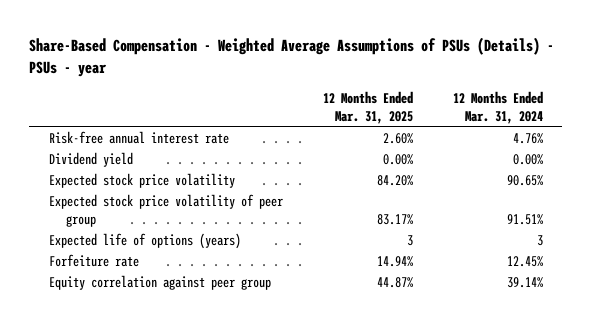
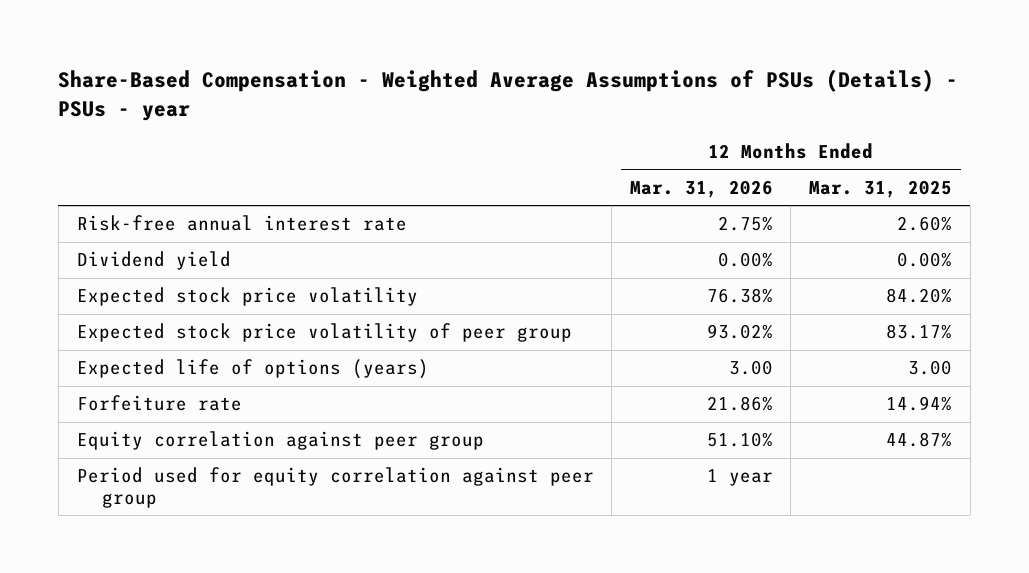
- | 12 Months Ended Mar. 31, 2025 | 12 Months Ended Mar. 31, 2024
+ | 12 Months Ended Mar. 31, 2026 | 12 Months Ended Mar. 31, 2025
- Expected life of options (years) | 3 | 3
+ Expected life of options (years) | 3.00 | 3.00
+ Period used for equity correlation against peer group | 1 year |

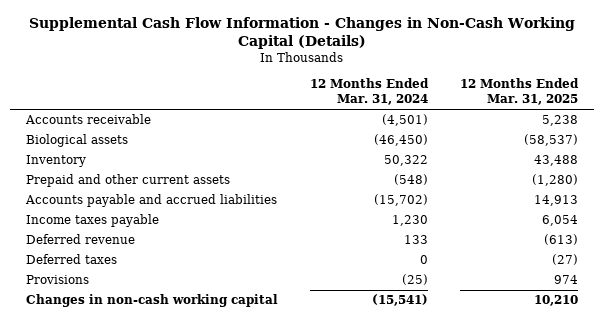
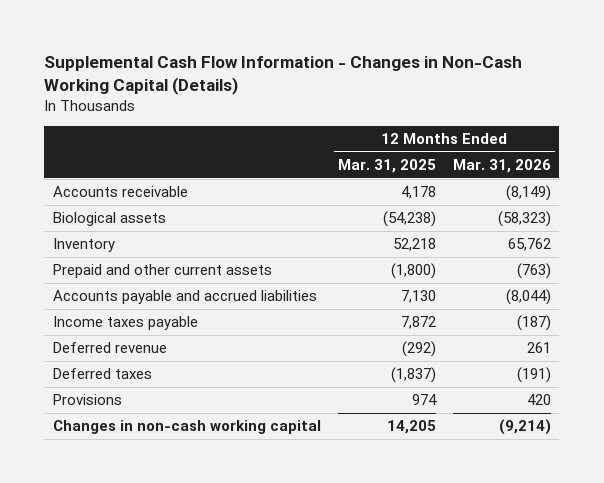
- | 12 Months Ended Mar. 31, 2024 | 12 Months Ended Mar. 31, 2025
+ | 12 Months Ended Mar. 31, 2025 | 12 Months Ended Mar. 31, 2026
- Accounts receivable | (4,501) | 5,238
- Biological assets | (46,450) | (58,537)
- Inventory | 50,322 | 43,488
- Prepaid and other current assets | (548) | (1,280)
- Accounts payable and accrued liabilities | (15,702) | 14,913
- Income taxes payable | 1,230 | 6,054
- Deferred revenue | 133 | (613)
- Deferred taxes | 0 | (27)
+ Accounts receivable | 4,178 | (8,149)
+ Biological assets | (54,238) | (58,323)
+ Inventory | 52,218 | 65,762
+ Prepaid and other current assets | (1,800) | (763)
+ Accounts payable and accrued liabilities | 7,130 | (8,044)
+ Income taxes payable | 7,872 | (187)
+ Deferred revenue | (292) | 261
+ Deferred taxes | (1,837) | (191)
- Changes in non-cash working capital | (15,541) | 10,210
+ Changes in non-cash working capital | 14,205 | (9,214)

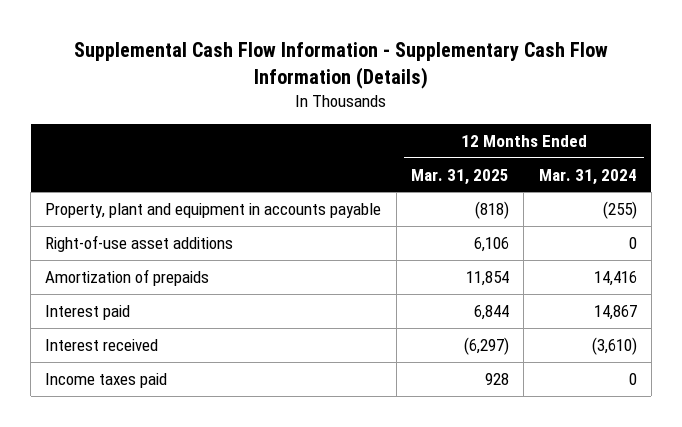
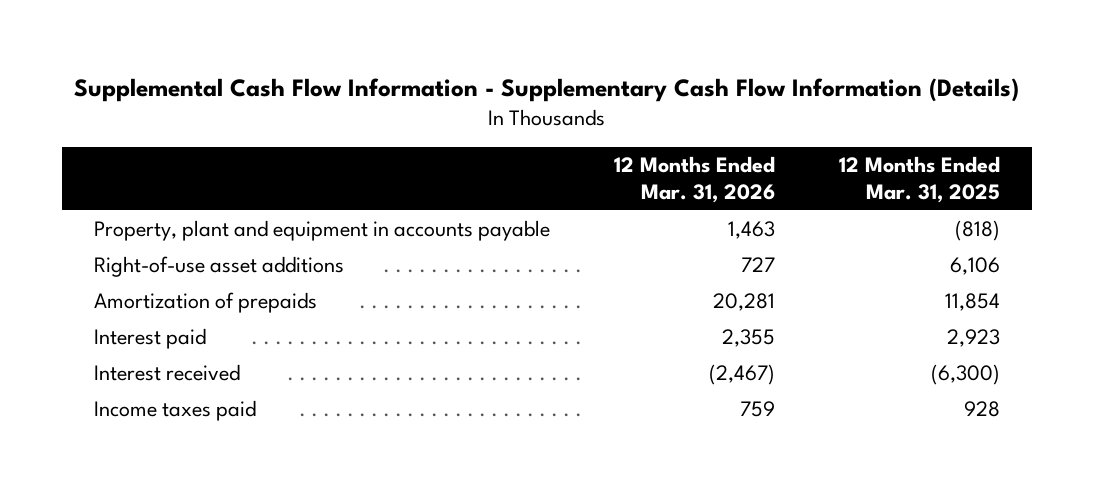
- | 12 Months Ended Mar. 31, 2025 | 12 Months Ended Mar. 31, 2024
+ | 12 Months Ended Mar. 31, 2026 | 12 Months Ended Mar. 31, 2025
- Interest paid | 6,844 | 14,867
- Interest received | (6,297) | (3,610)
+ Interest paid | 2,355 | 2,923
+ Interest received | (2,467) | (6,300)

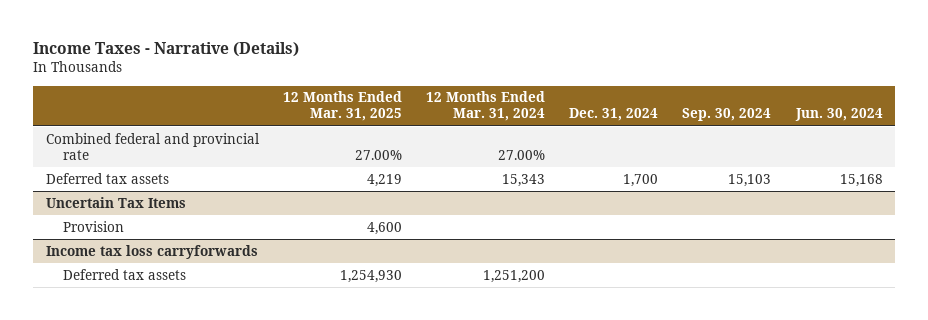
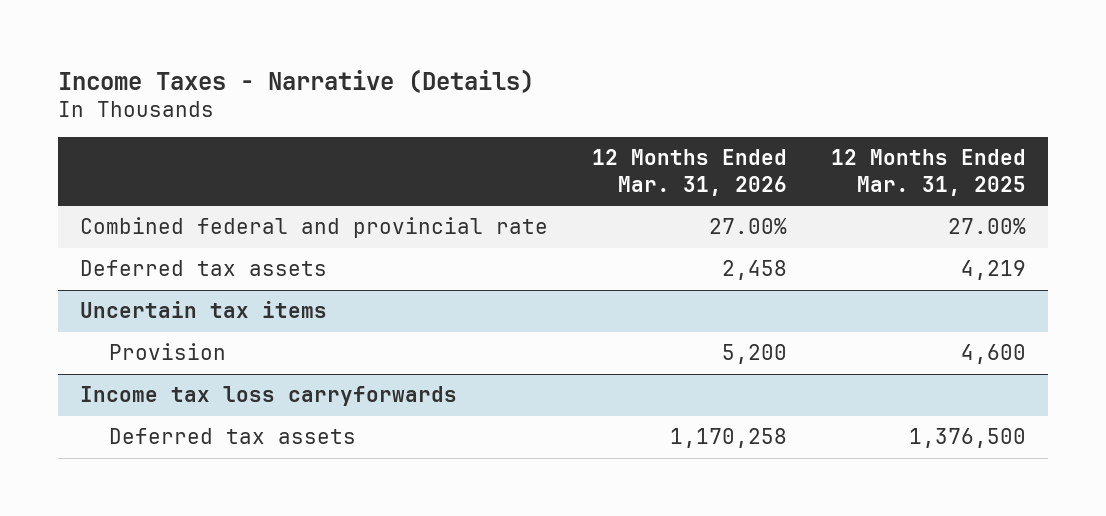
- | 12 Months Ended Mar. 31, 2025 | 12 Months Ended Mar. 31, 2024 | Dec. 31, 2024 | Sep. 30, 2024 | Jun. 30, 2024
+ | 12 Months Ended Mar. 31, 2026 | 12 Months Ended Mar. 31, 2025
- Uncertain Tax Items
+ Uncertain tax items
@ Income tax loss carryforwards
- Deferred tax assets | 1,254,930 | 1,251,200 | | |
+ Deferred tax assets | 1,170,258 | 1,376,500

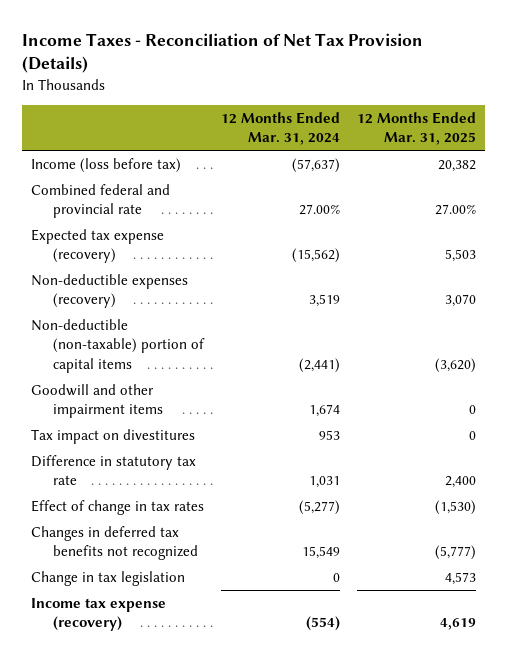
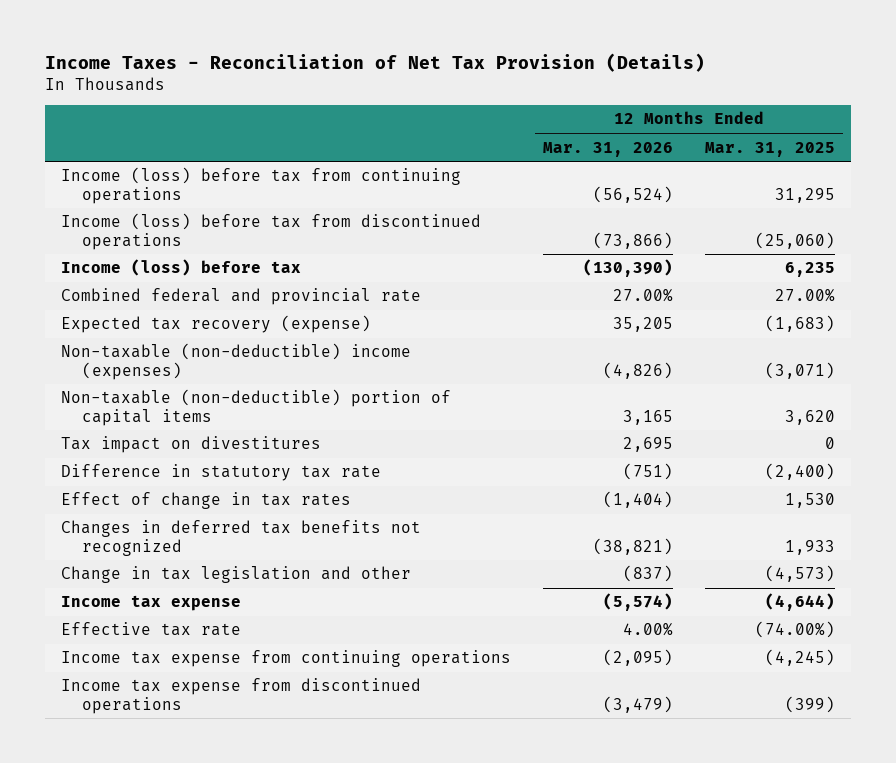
- | 12 Months Ended Mar. 31, 2024 | 12 Months Ended Mar. 31, 2025
+ | 12 Months Ended Mar. 31, 2026 | 12 Months Ended Mar. 31, 2025
- Income (loss before tax) | (57,637) | 20,382
+ Income (loss) before tax from continuing operations | (56,524) | 31,295
+ Income (loss) before tax from discontinued operations | (73,866) | (25,060)
+ Income (loss) before tax | (130,390) | 6,235
- Expected tax expense (recovery) | (15,562) | 5,503
- Non-deductible expenses (recovery) | 3,519 | 3,070
- Non-deductible (non-taxable) portion of capital items | (2,441) | (3,620)
- Goodwill and other impairment items | 1,674 | 0
+ Expected tax recovery (expense) | 35,205 | (1,683)
+ Non-taxable (non-deductible) income (expenses) | (4,826) | (3,071)
+ Non-taxable (non-deductible) portion of capital items | 3,165 | 3,620
- Difference in statutory tax rate | 1,031 | 2,400
- Effect of change in tax rates | (5,277) | (1,530)
- Changes in deferred tax benefits not recognized | 15,549 | (5,777)
- Change in tax legislation | 0 | 4,573
- Income tax expense (recovery) | (554) | 4,619
+ Difference in statutory tax rate | (751) | (2,400)
+ Effect of change in tax rates | (1,404) | 1,530
+ Changes in deferred tax benefits not recognized | (38,821) | 1,933
+ Change in tax legislation and other | (837) | (4,573)
+ Income tax expense | (5,574) | (4,644)
+ Effective tax rate | 4.00% | (74.00%)
+ Income tax expense from continuing operations | (2,095) | (4,245)
+ Income tax expense from discontinued operations | (3,479) | (399)

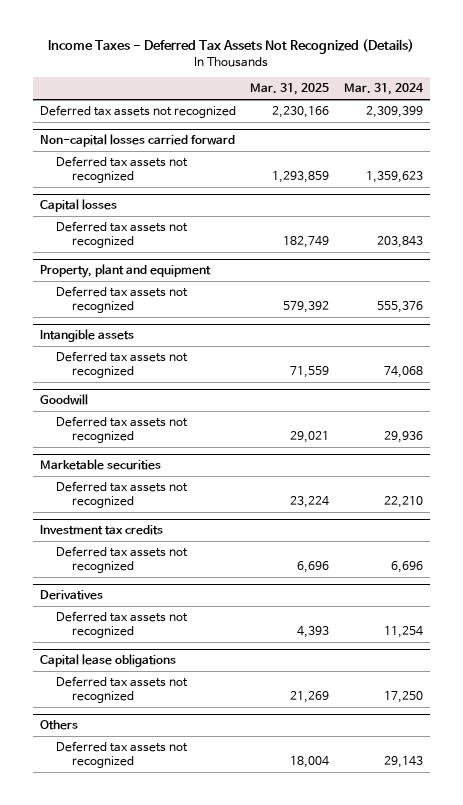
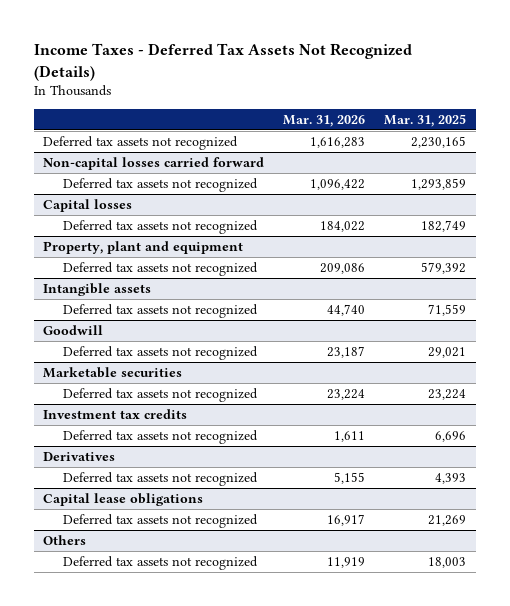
- | Mar. 31, 2025 | Mar. 31, 2024
+ | Mar. 31, 2026 | Mar. 31, 2025
- Deferred tax assets not recognized | 2,230,166 | 2,309,399
+ Deferred tax assets not recognized | 1,616,283 | 2,230,165
@ Others
- Deferred tax assets not recognized | 18,004 | 29,143
+ Deferred tax assets not recognized | 11,919 | 18,003

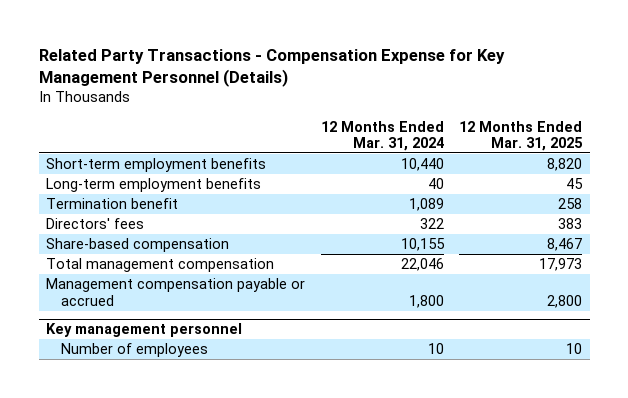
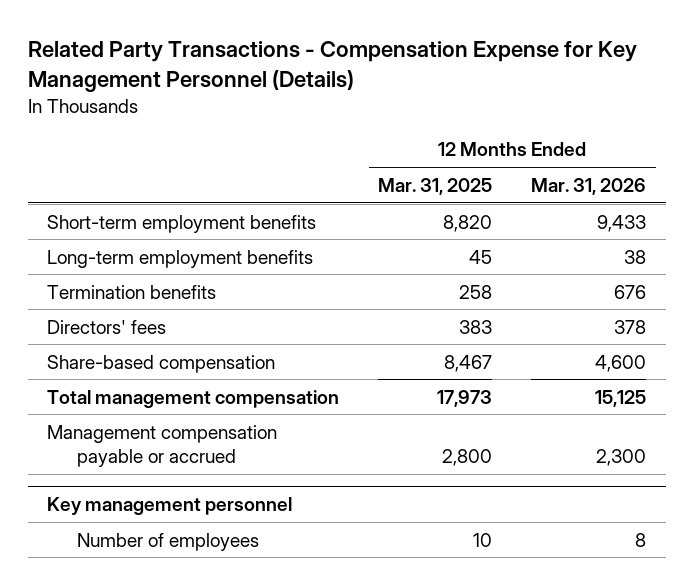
- | 12 Months Ended Mar. 31, 2024 | 12 Months Ended Mar. 31, 2025
+ | 12 Months Ended Mar. 31, 2025 | 12 Months Ended Mar. 31, 2026
- Termination benefit | 1,089 | 258
+ Termination benefits | 258 | 676

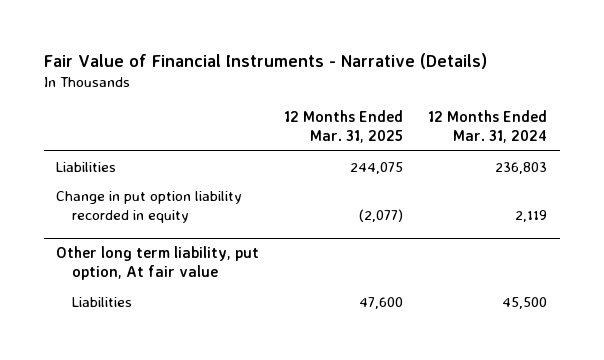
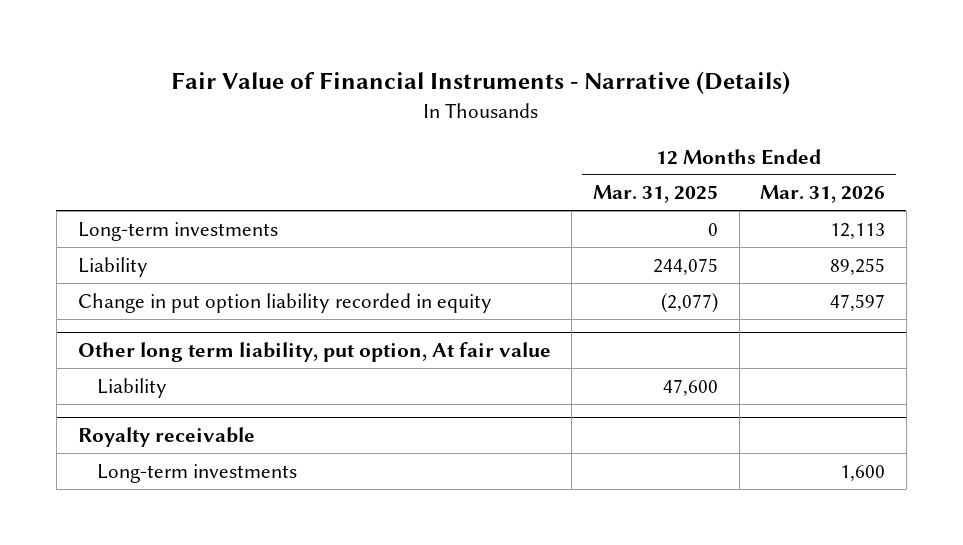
- | 12 Months Ended Mar. 31, 2025 | 12 Months Ended Mar. 31, 2024
+ | 12 Months Ended Mar. 31, 2025 | 12 Months Ended Mar. 31, 2026
- Liabilities | 244,075 | 236,803
+ Long-term investments | 0 | 12,113
+ Liability | 244,075 | 89,255
@ Other long term liability, put option, At fair value
- Liabilities | 47,600 | 45,500
+ Liability | 47,600 |
+ Royalty receivable
+ Long-term investments | | 1,600

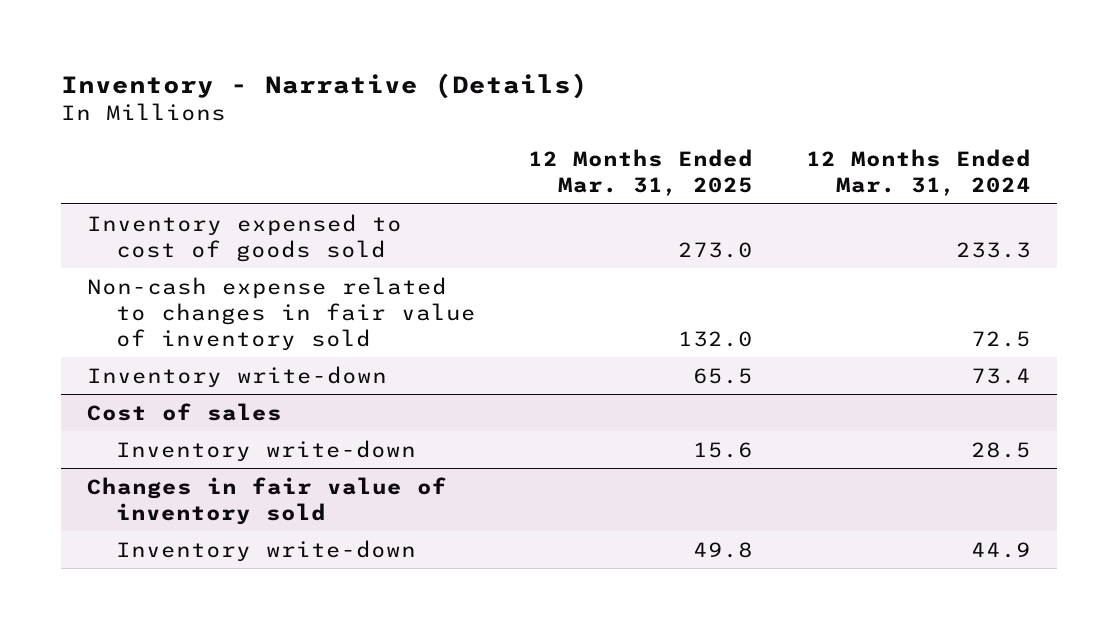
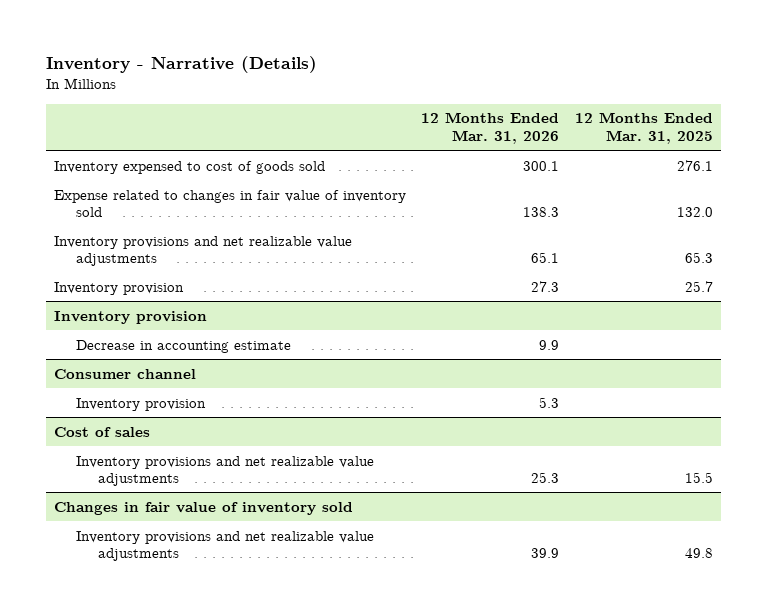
- | 12 Months Ended Mar. 31, 2025 | 12 Months Ended Mar. 31, 2024
+ | 12 Months Ended Mar. 31, 2026 | 12 Months Ended Mar. 31, 2025
- Inventory expensed to cost of goods sold | 273.0 | 233.3
- Non-cash expense related to changes in fair value of inventory sold | 132.0 | 72.5
- Inventory write-down | 65.5 | 73.4
+ Inventory expensed to cost of goods sold | 300.1 | 276.1
+ Expense related to changes in fair value of inventory sold | 138.3 | 132.0
+ Inventory provisions and net realizable value adjustments | 65.1 | 65.3
+ Inventory provision | 27.3 | 25.7
+ Inventory provision
+ Decrease in accounting estimate | 9.9 |
+ Consumer channel
+ Inventory provision | 5.3 |
@ Cost of sales
- Inventory write-down | 15.6 | 28.5
+ Inventory provisions and net realizable value adjustments | 25.3 | 15.5
@ Changes in fair value of inventory sold
- Inventory write-down | 49.8 | 44.9
+ Inventory provisions and net realizable value adjustments | 39.9 | 49.8

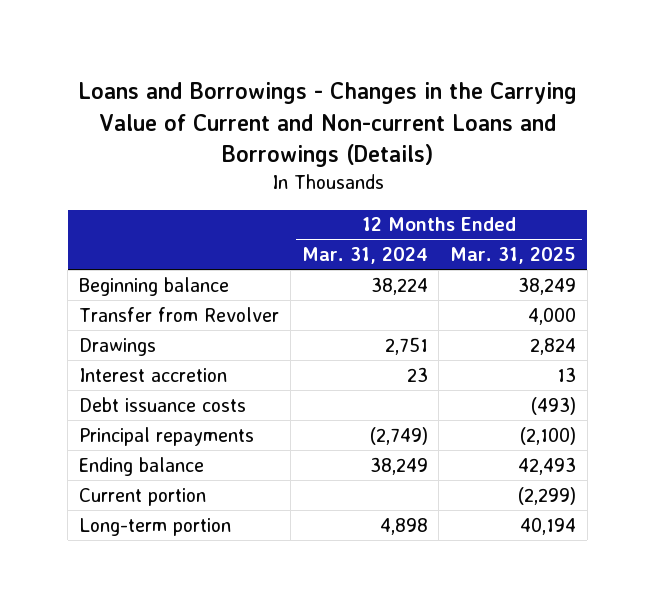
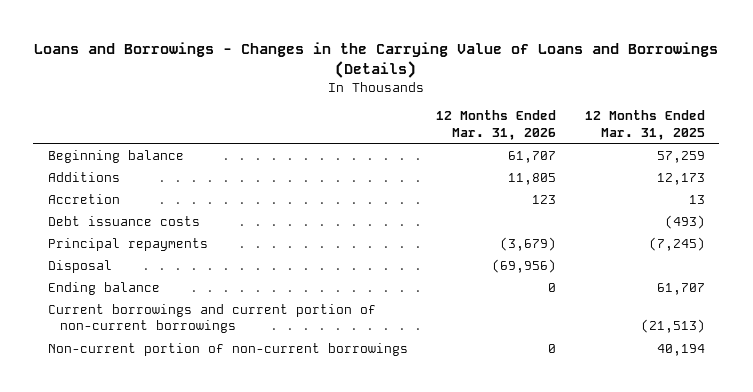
- Loans and Borrowings - Changes in the Carrying Value of Current and Non-current Loans and Borrowings (Details)
+ Loans and Borrowings - Changes in the Carrying Value of Loans and Borrowings (Details)
- | 12 Months Ended Mar. 31, 2024 | 12 Months Ended Mar. 31, 2025
+ | 12 Months Ended Mar. 31, 2026 | 12 Months Ended Mar. 31, 2025
- Beginning balance | 38,224 | 38,249
- Transfer from Revolver | | 4,000
- Drawings | 2,751 | 2,824
- Interest accretion | 23 | 13
+ Beginning balance | 61,707 | 57,259
+ Additions | 11,805 | 12,173
+ Accretion | 123 | 13
- Principal repayments | (2,749) | (2,100)
- Ending balance | 38,249 | 42,493
- Current portion | | (2,299)
- Long-term portion | 4,898 | 40,194
+ Principal repayments | (3,679) | (7,245)
+ Disposal | (69,956) |
+ Ending balance | 0 | 61,707
+ Current borrowings and current portion of non-current borrowings | | (21,513)
+ Non-current portion of non-current borrowings | 0 | 40,194

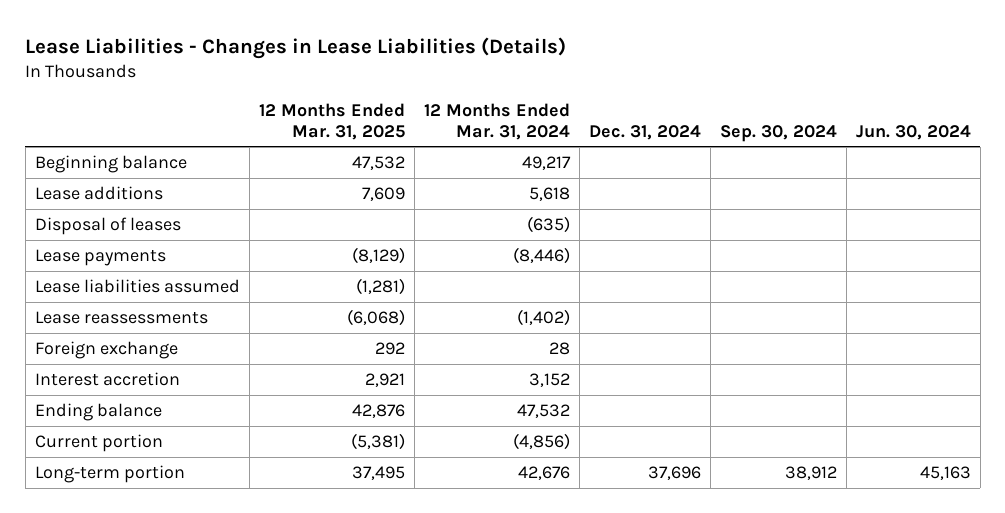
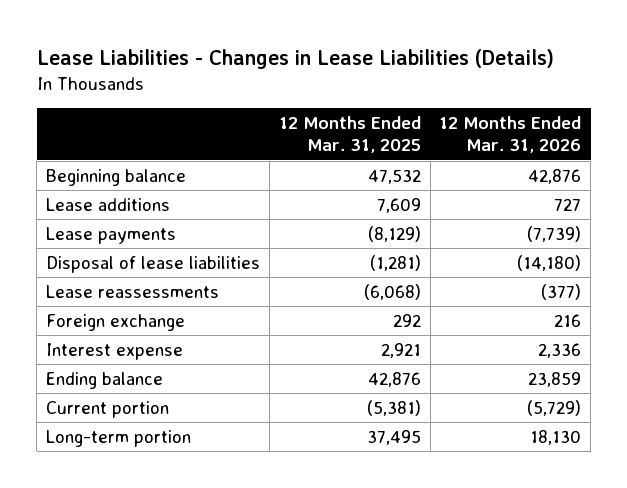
- | 12 Months Ended Mar. 31, 2025 | 12 Months Ended Mar. 31, 2024 | Dec. 31, 2024 | Sep. 30, 2024 | Jun. 30, 2024
+ | 12 Months Ended Mar. 31, 2025 | 12 Months Ended Mar. 31, 2026
- Disposal of leases | | (635) | | |
- Lease liabilities assumed | (1,281) | | | |
+ Disposal of lease liabilities | (1,281) | (14,180)
- Interest accretion | 2,921 | 3,152 | | |
+ Interest expense | 2,921 | 2,336

